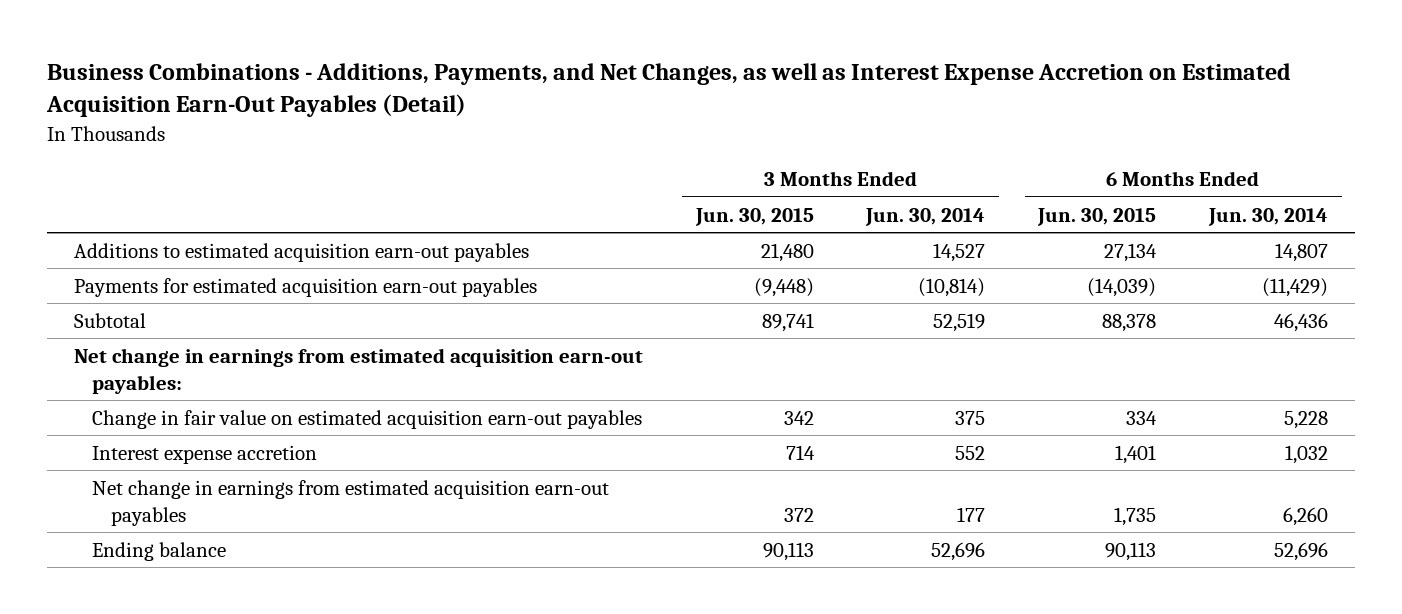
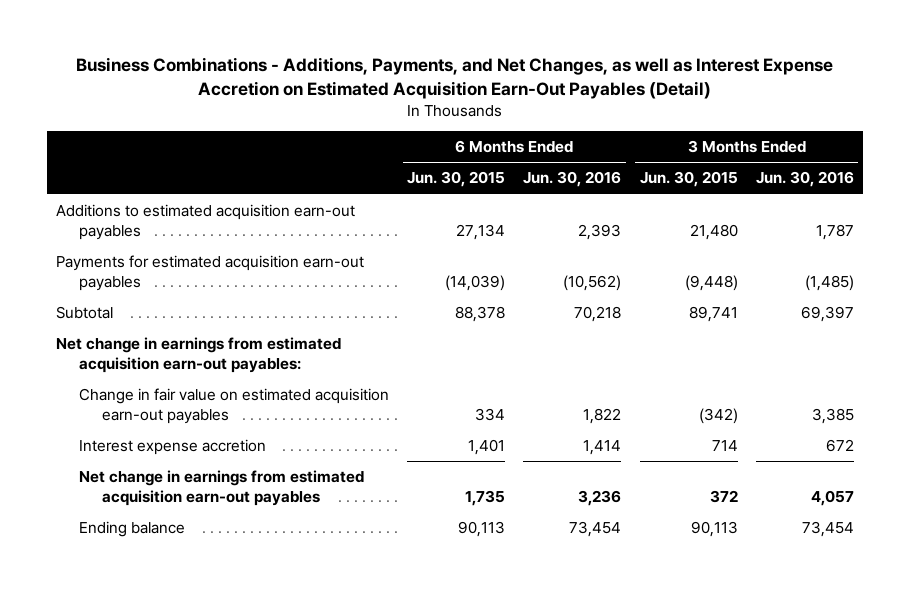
- | 3 Months Ended Jun. 30, 2015 | 3 Months Ended Jun. 30, 2014 | 6 Months Ended Jun. 30, 2015 | 6 Months Ended Jun. 30, 2014
+ | 6 Months Ended Jun. 30, 2015 | 6 Months Ended Jun. 30, 2016 | 3 Months Ended Jun. 30, 2015 | 3 Months Ended Jun. 30, 2016
- Change in fair value on estimated acquisition earn-out payables | 342 | 375 | 334 | 5,228
+ Change in fair value on estimated acquisition earn-out payables | 334 | 1,822 | (342) | 3,385

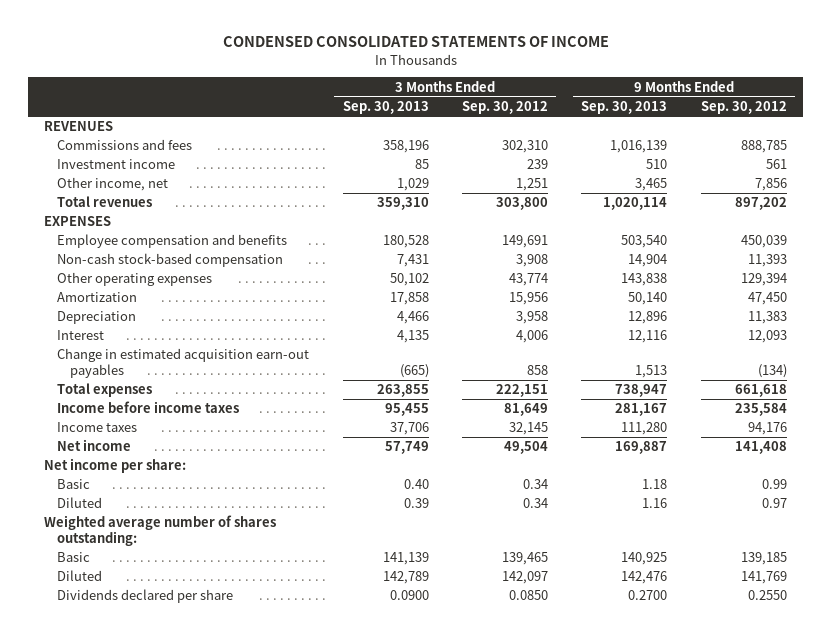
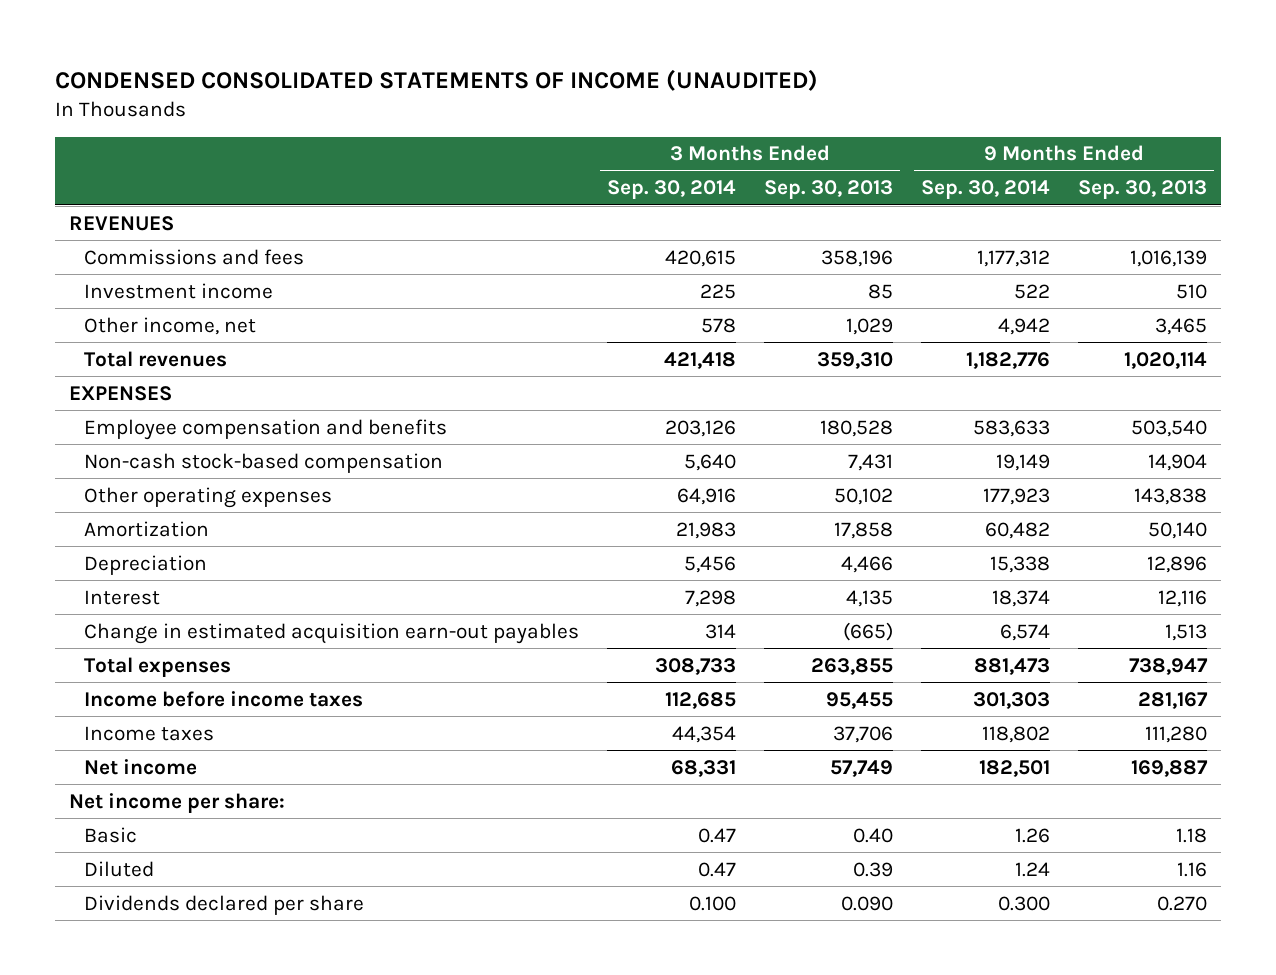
- CONDENSED CONSOLIDATED STATEMENTS OF INCOME
+ CONDENSED CONSOLIDATED STATEMENTS OF INCOME (UNAUDITED)
- | 3 Months Ended Sep. 30, 2013 | 3 Months Ended Sep. 30, 2012 | 9 Months Ended Sep. 30, 2013 | 9 Months Ended Sep. 30, 2012
+ | 3 Months Ended Sep. 30, 2014 | 3 Months Ended Sep. 30, 2013 | 9 Months Ended Sep. 30, 2014 | 9 Months Ended Sep. 30, 2013
- Weighted average number of shares outstanding:
- Basic | 141,139 | 139,465 | 140,925 | 139,185
- Diluted | 142,789 | 142,097 | 142,476 | 141,769
- Dividends declared per share | 0.0900 | 0.0850 | 0.2700 | 0.2550
+ Dividends declared per share | 0.100 | 0.090 | 0.300 | 0.270

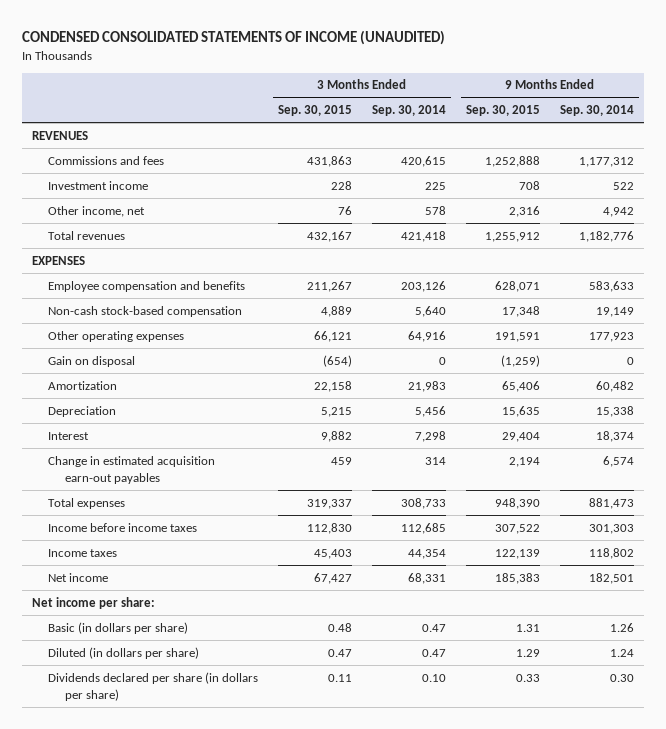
- | 3 Months Ended Sep. 30, 2014 | 3 Months Ended Sep. 30, 2013 | 9 Months Ended Sep. 30, 2014 | 9 Months Ended Sep. 30, 2013
+ | 3 Months Ended Sep. 30, 2015 | 3 Months Ended Sep. 30, 2014 | 9 Months Ended Sep. 30, 2015 | 9 Months Ended Sep. 30, 2014
+ Gain on disposal | (654) | 0 | (1,259) | 0
- Basic | 0.47 | 0.40 | 1.26 | 1.18
- Diluted | 0.47 | 0.39 | 1.24 | 1.16
- Dividends declared per share | 0.100 | 0.090 | 0.300 | 0.270
+ Basic (in dollars per share) | 0.48 | 0.47 | 1.31 | 1.26
+ Diluted (in dollars per share) | 0.47 | 0.47 | 1.29 | 1.24
+ Dividends declared per share (in dollars per share) | 0.11 | 0.10 | 0.33 | 0.30

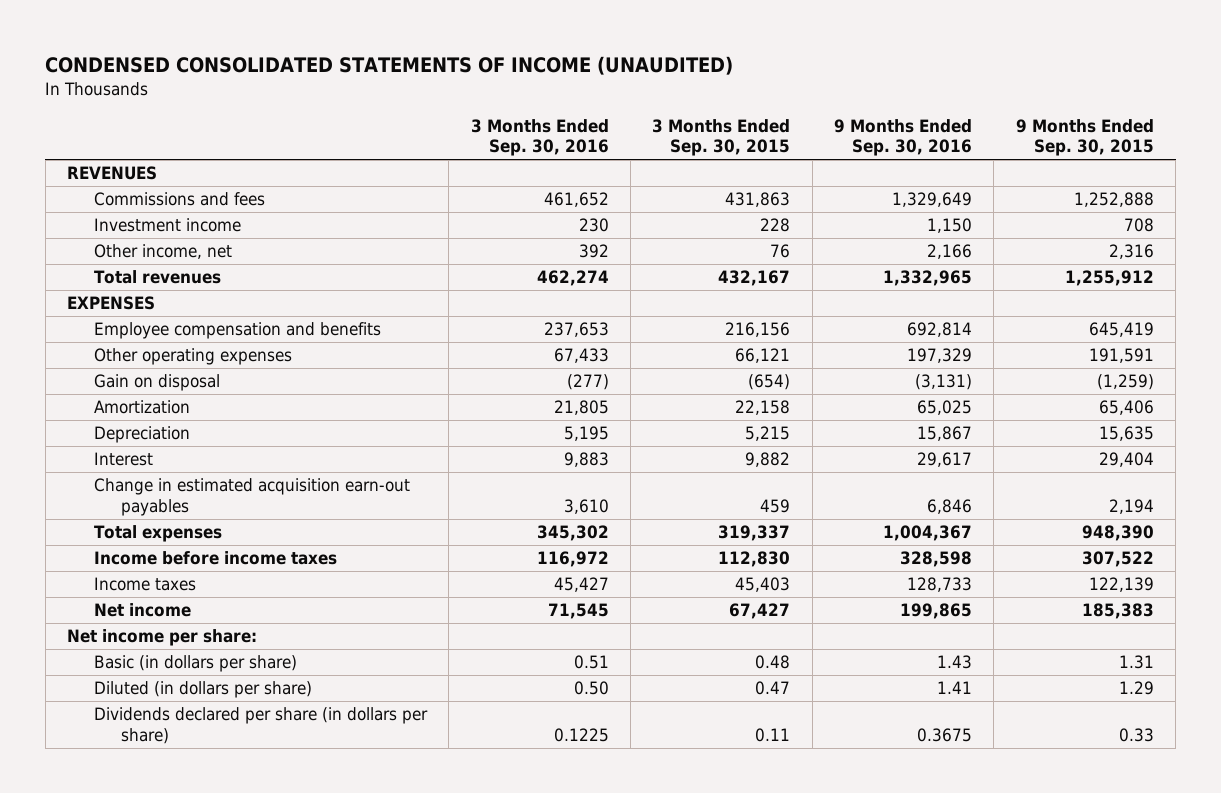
- | 3 Months Ended Sep. 30, 2015 | 3 Months Ended Sep. 30, 2014 | 9 Months Ended Sep. 30, 2015 | 9 Months Ended Sep. 30, 2014
+ | 3 Months Ended Sep. 30, 2016 | 3 Months Ended Sep. 30, 2015 | 9 Months Ended Sep. 30, 2016 | 9 Months Ended Sep. 30, 2015
- Employee compensation and benefits | 211,267 | 203,126 | 628,071 | 583,633
- Non-cash stock-based compensation | 4,889 | 5,640 | 17,348 | 19,149
+ Employee compensation and benefits | 237,653 | 216,156 | 692,814 | 645,419

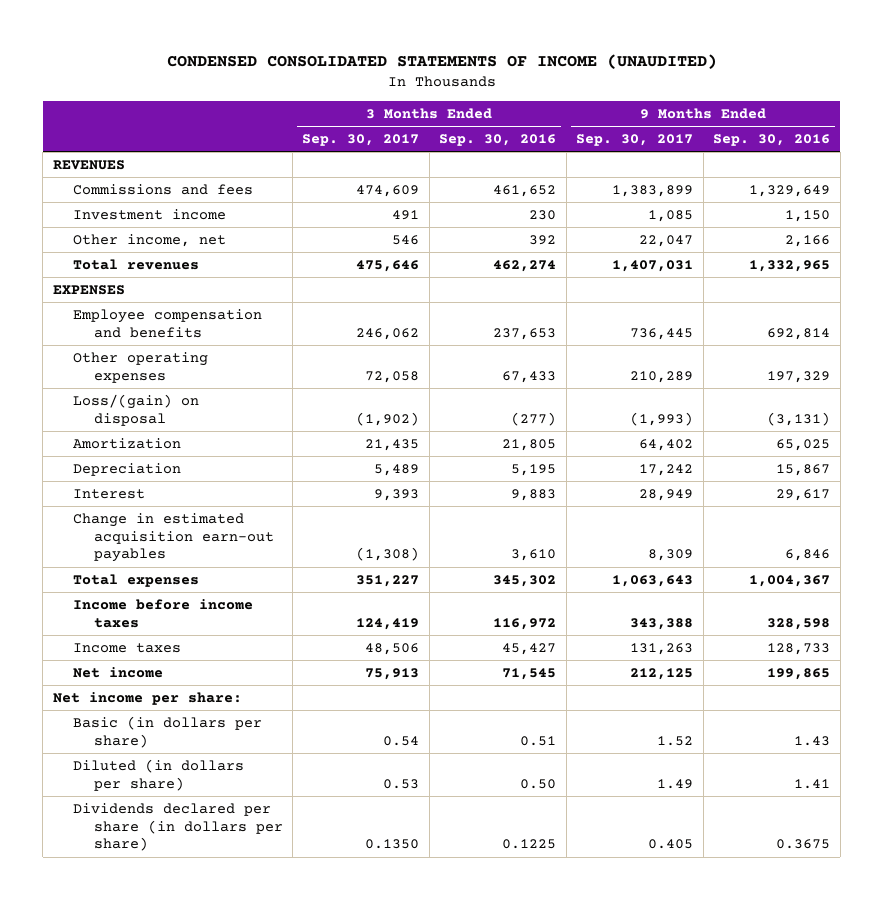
- | 3 Months Ended Sep. 30, 2016 | 3 Months Ended Sep. 30, 2015 | 9 Months Ended Sep. 30, 2016 | 9 Months Ended Sep. 30, 2015
+ | 3 Months Ended Sep. 30, 2017 | 3 Months Ended Sep. 30, 2016 | 9 Months Ended Sep. 30, 2017 | 9 Months Ended Sep. 30, 2016
- Gain on disposal | (277) | (654) | (3,131) | (1,259)
+ Loss/(gain) on disposal | (1,902) | (277) | (1,993) | (3,131)

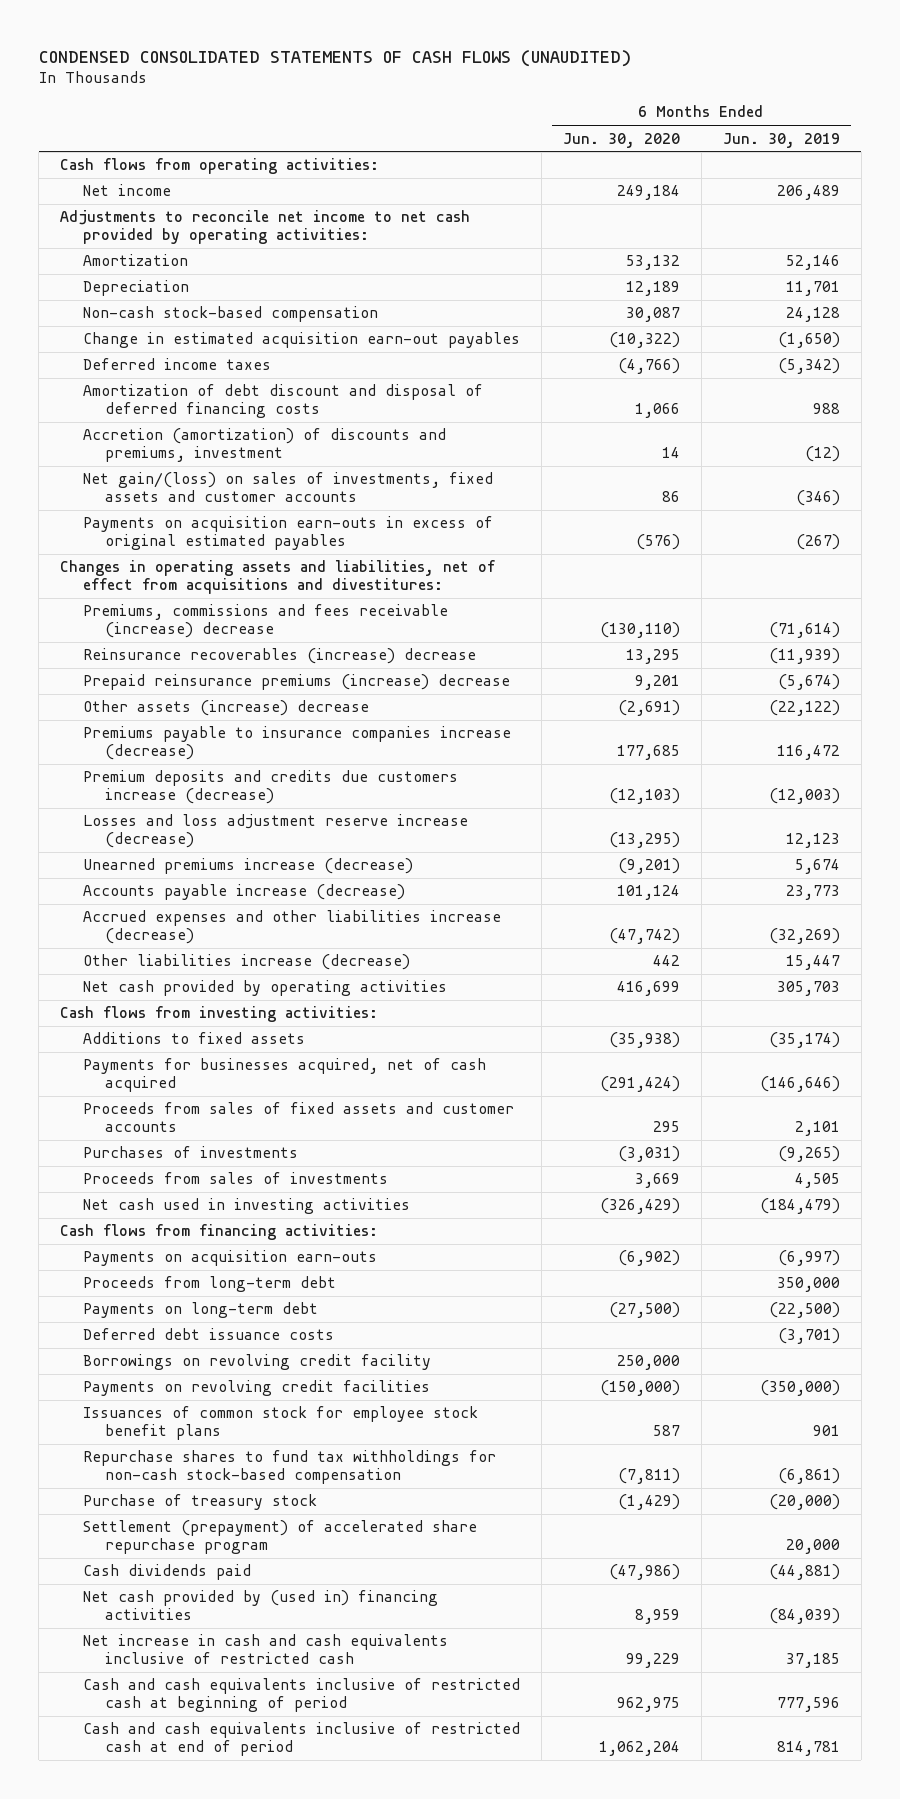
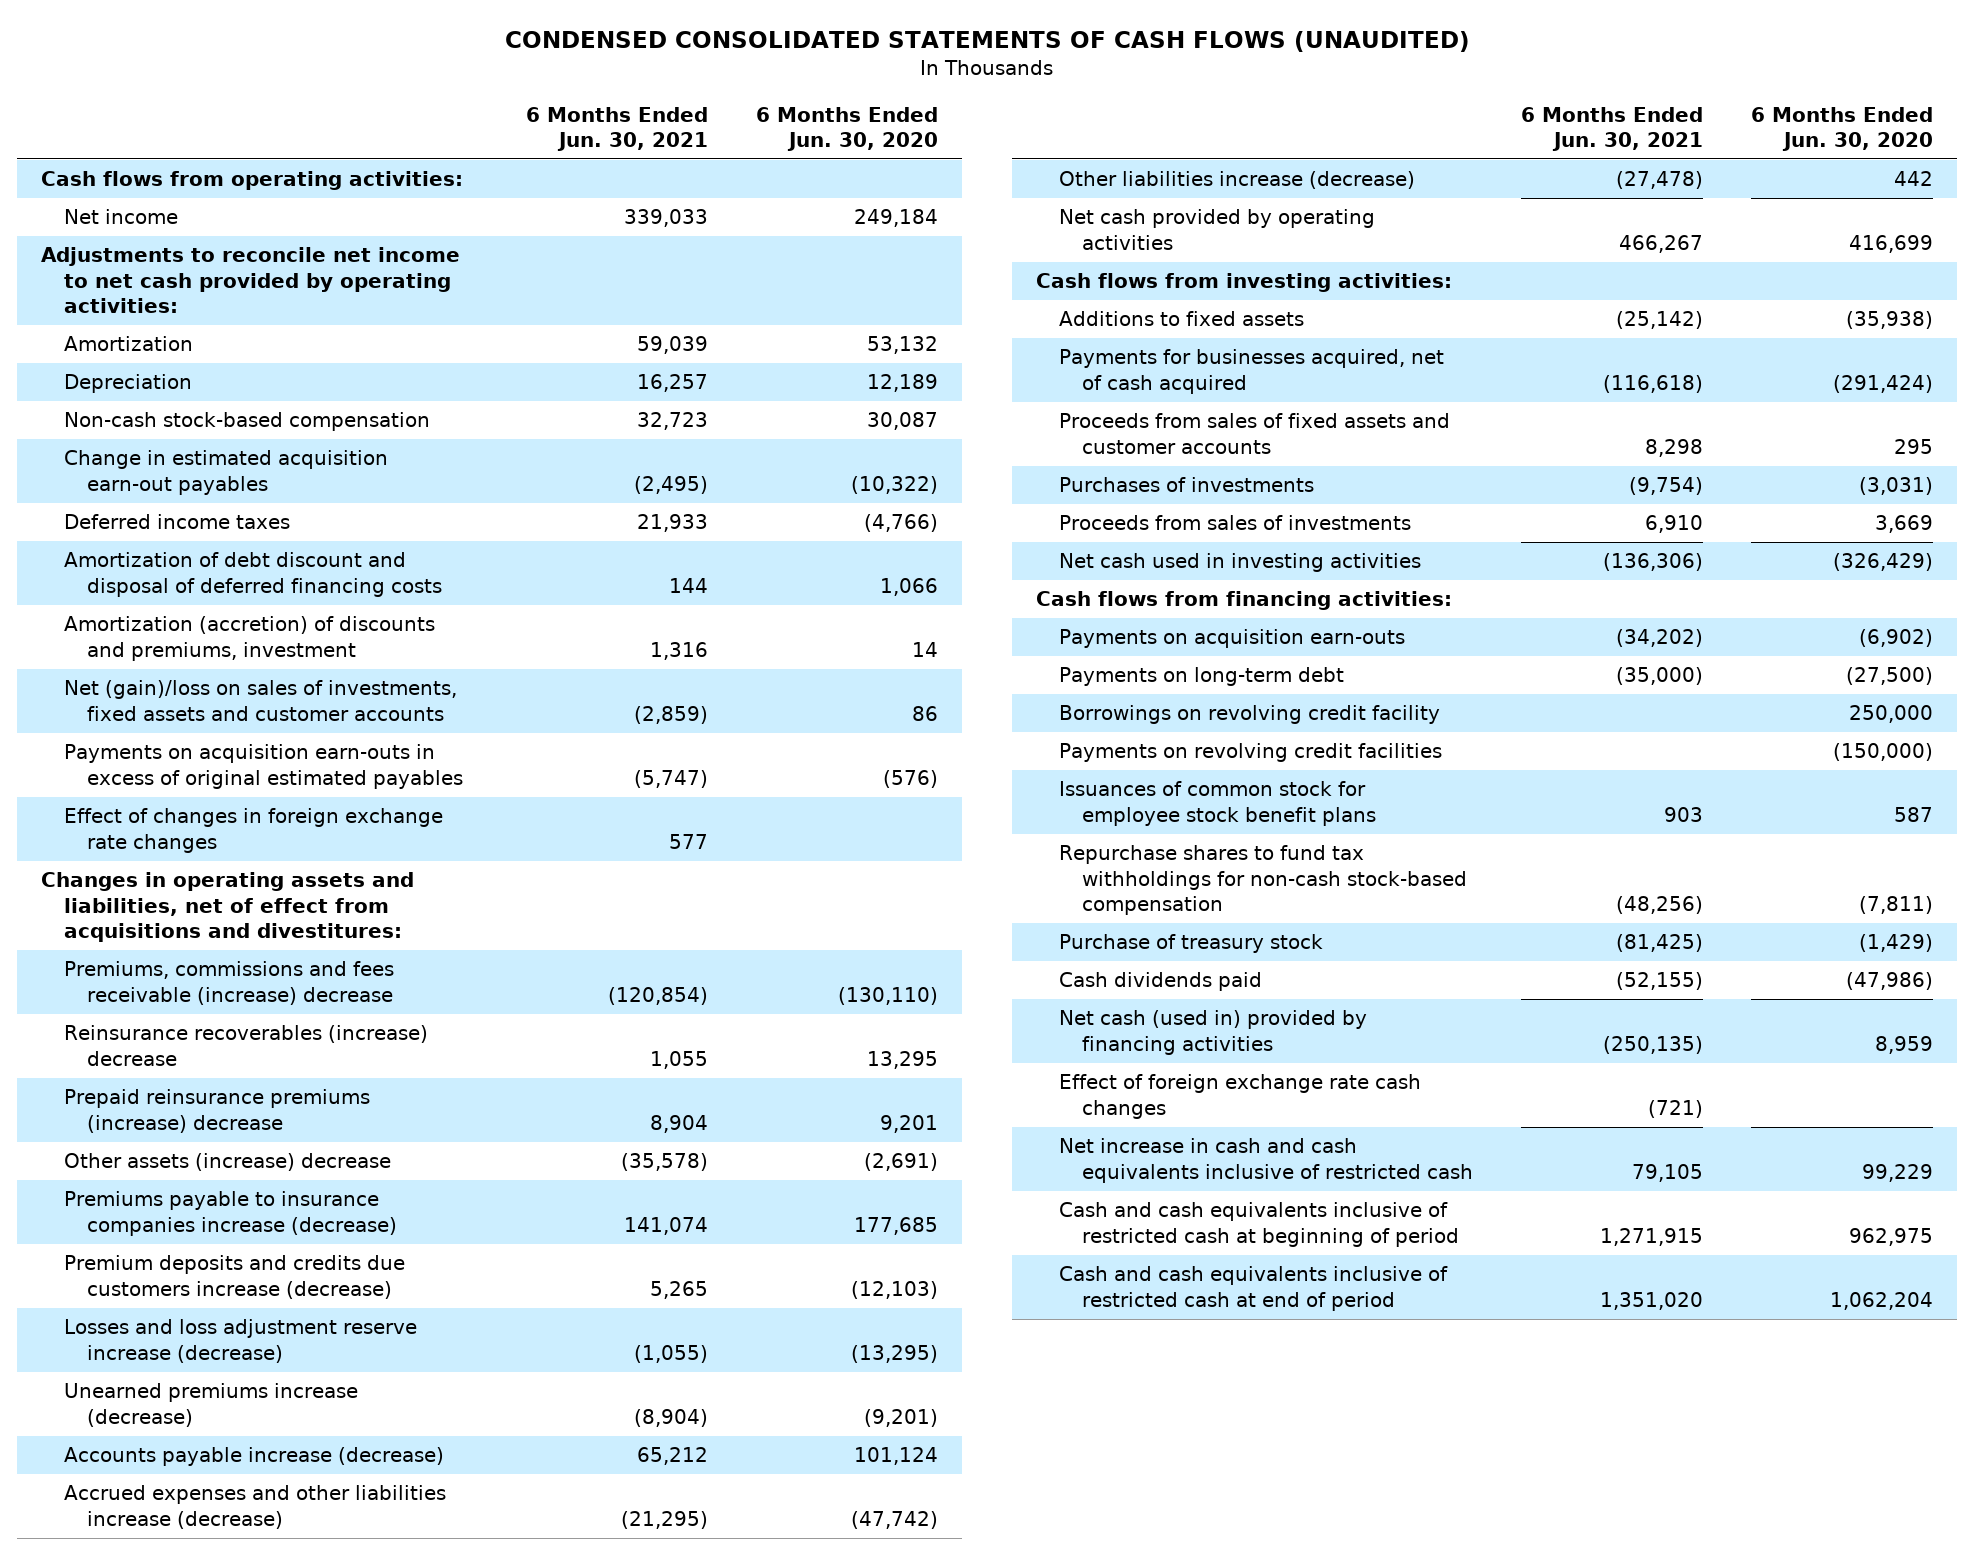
- | 6 Months Ended Jun. 30, 2020 | 6 Months Ended Jun. 30, 2019
+ | 6 Months Ended Jun. 30, 2021 | 6 Months Ended Jun. 30, 2020
- Accretion (amortization) of discounts and premiums, investment | 14 | (12)
- Net gain/(loss) on sales of investments, fixed assets and customer accounts | 86 | (346)
+ Amortization (accretion) of discounts and premiums, investment | 1,316 | 14
+ Net (gain)/loss on sales of investments, fixed assets and customer accounts | (2,859) | 86
+ Effect of changes in foreign exchange rate changes | 577 |
- Proceeds from long-term debt | | 350,000
- Deferred debt issuance costs | | (3,701)
- Settlement (prepayment) of accelerated share repurchase program | | 20,000
- Net cash provided by (used in) financing activities | 8,959 | (84,039)
+ Net cash (used in) provided by financing activities | (250,135) | 8,959
+ Effect of foreign exchange rate cash changes | (721) |

